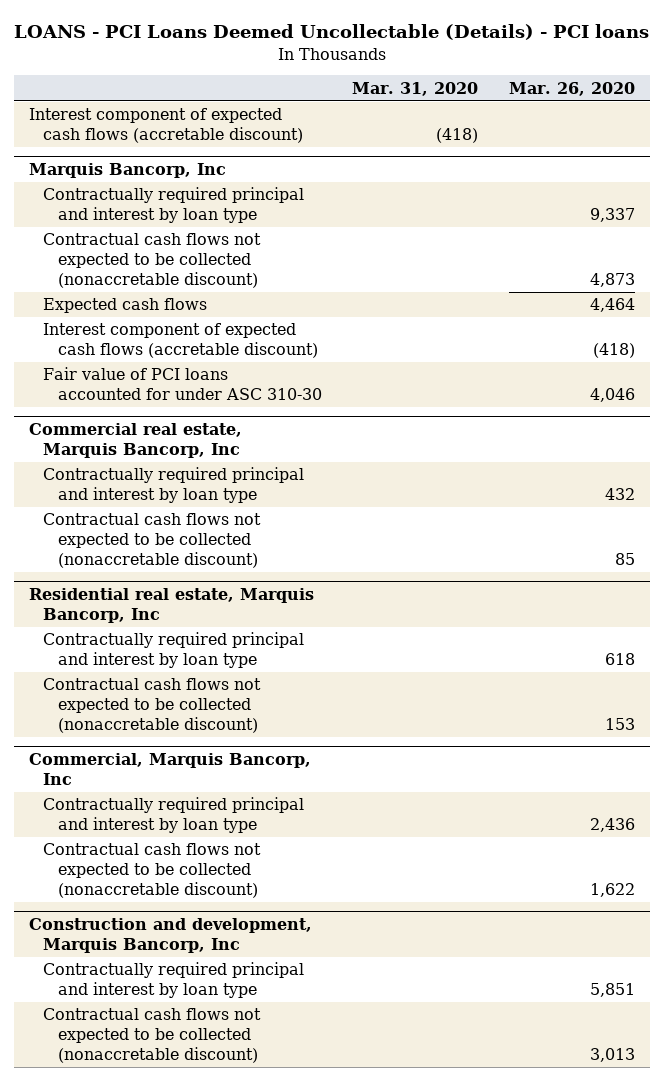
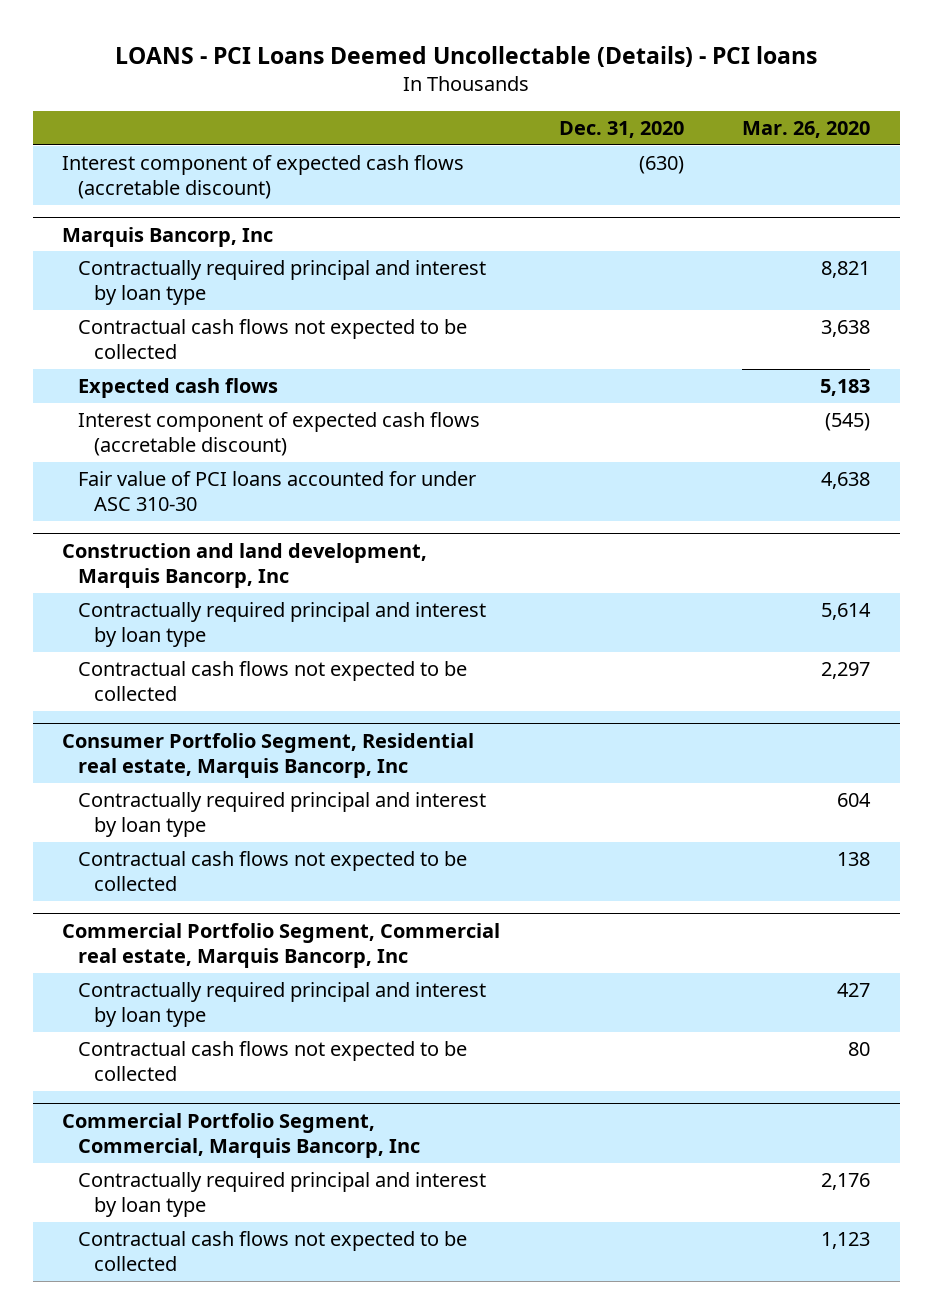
- | Mar. 31, 2020 | Mar. 26, 2020
+ | Dec. 31, 2020 | Mar. 26, 2020
@ Marquis Bancorp, Inc
- Contractually required principal and interest by loan type | | 9,337
- Contractual cash flows not expected to be collected (nonaccretable discount) | | 4,873
- Expected cash flows | | 4,464
- Interest component of expected cash flows (accretable discount) | | (418)
- Fair value of PCI loans accounted for under ASC 310-30 | | 4,046
- Commercial real estate, Marquis Bancorp, Inc
- Contractually required principal and interest by loan type | | 432
- Contractual cash flows not expected to be collected (nonaccretable discount) | | 85
- Residential real estate, Marquis Bancorp, Inc
- Contractually required principal and interest by loan type | | 618
- Contractual cash flows not expected to be collected (nonaccretable discount) | | 153
- Commercial, Marquis Bancorp, Inc
- Contractually required principal and interest by loan type | | 2,436
- Contractual cash flows not expected to be collected (nonaccretable discount) | | 1,622
- Construction and development, Marquis Bancorp, Inc
- Contractually required principal and interest by loan type | | 5,851
- Contractual cash flows not expected to be collected (nonaccretable discount) | | 3,013
@ Marquis Bancorp, Inc
+ Contractually required principal and interest by loan type | | 8,821
+ Contractual cash flows not expected to be collected | | 3,638
+ Expected cash flows | | 5,183
+ Interest component of expected cash flows (accretable discount) | | (545)
+ Fair value of PCI loans accounted for under ASC 310-30 | | 4,638
+ Construction and land development, Marquis Bancorp, Inc
+ Contractually required principal and interest by loan type | | 5,614
+ Contractual cash flows not expected to be collected | | 2,297
+ Consumer Portfolio Segment, Residential real estate, Marquis Bancorp, Inc
+ Contractually required principal and interest by loan type | | 604
+ Contractual cash flows not expected to be collected | | 138
+ Commercial Portfolio Segment, Commercial real estate, Marquis Bancorp, Inc
+ Contractually required principal and interest by loan type | | 427
+ Contractual cash flows not expected to be collected | | 80
+ Commercial Portfolio Segment, Commercial, Marquis Bancorp, Inc
+ Contractually required principal and interest by loan type | | 2,176
+ Contractual cash flows not expected to be collected | | 1,123

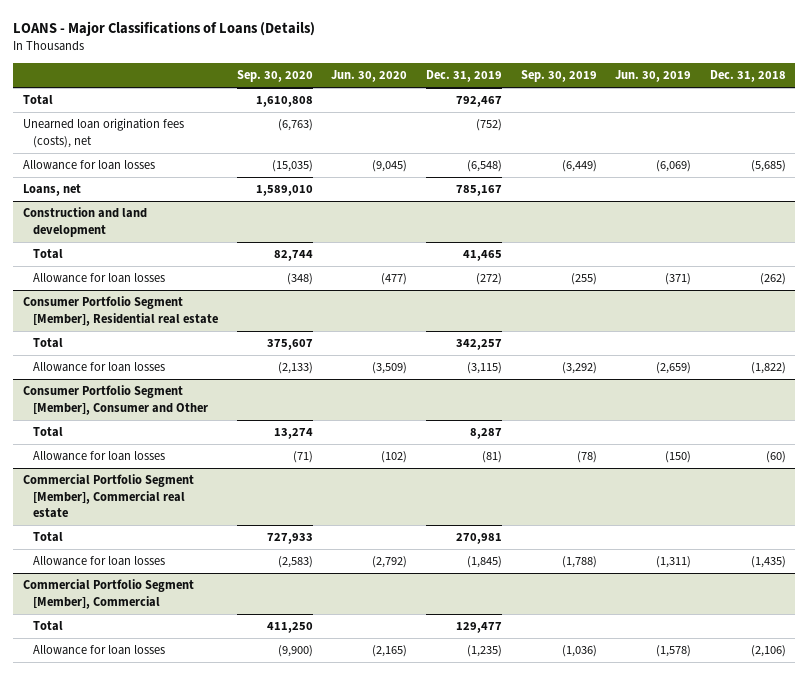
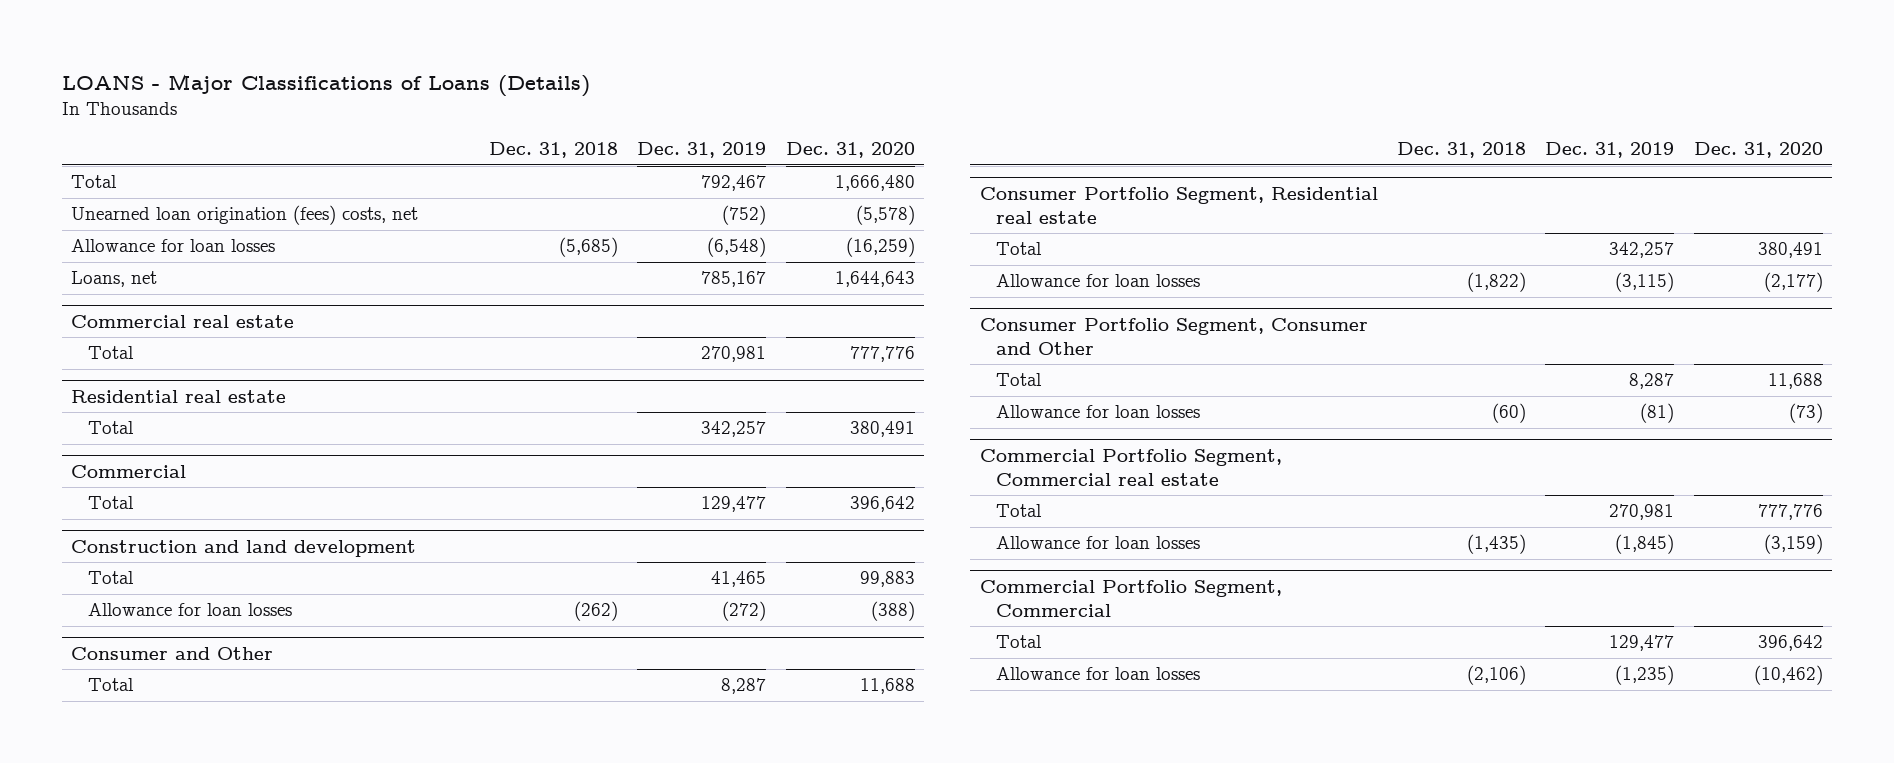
- | Sep. 30, 2020 | Jun. 30, 2020 | Dec. 31, 2019 | Sep. 30, 2019 | Jun. 30, 2019 | Dec. 31, 2018
+ | Dec. 31, 2018 | Dec. 31, 2019 | Dec. 31, 2020
- Unearned loan origination fees (costs), net | (6,763) | | (752) | | |
+ Unearned loan origination (fees) costs, net | | (752) | (5,578)
+ Commercial real estate
+ Total | | 270,981 | 777,776
+ Residential real estate
+ Total | | 342,257 | 380,491
+ Commercial
+ Total | | 129,477 | 396,642
- Consumer Portfolio Segment [Member], Residential real estate
+ Consumer and Other
+ Total | | 8,287 | 11,688
+ Consumer Portfolio Segment, Residential real estate
- Consumer Portfolio Segment [Member], Consumer and Other
+ Consumer Portfolio Segment, Consumer and Other
- Commercial Portfolio Segment [Member], Commercial real estate
+ Commercial Portfolio Segment, Commercial real estate
- Commercial Portfolio Segment [Member], Commercial
+ Commercial Portfolio Segment, Commercial

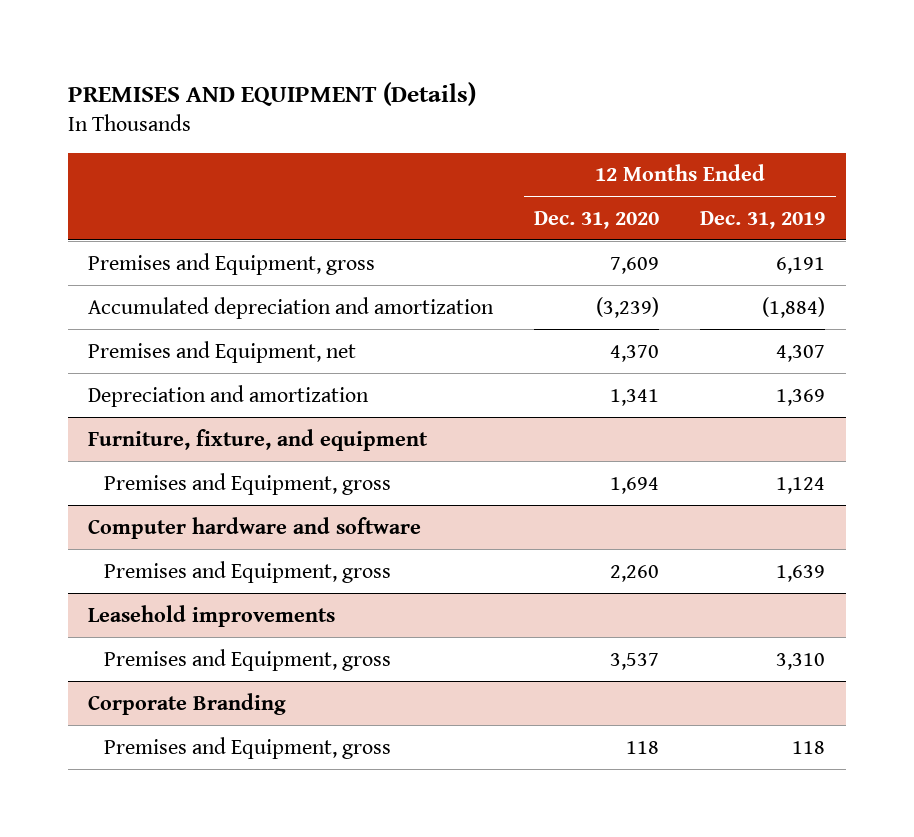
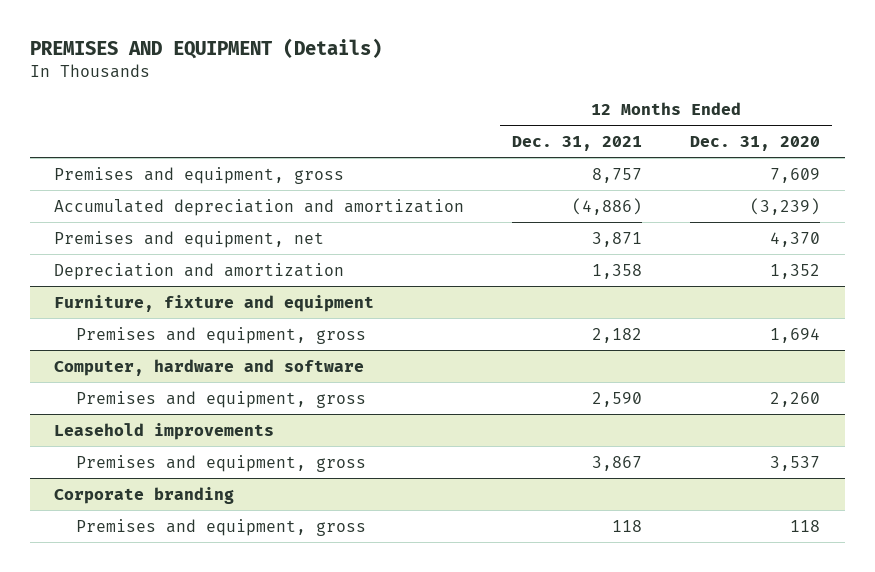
- | 12 Months Ended Dec. 31, 2020 | 12 Months Ended Dec. 31, 2019
+ | 12 Months Ended Dec. 31, 2021 | 12 Months Ended Dec. 31, 2020
- Premises and Equipment, gross | 7,609 | 6,191
+ Premises and equipment, gross | 8,757 | 7,609
- Premises and Equipment, net | 4,370 | 4,307
- Depreciation and amortization | 1,341 | 1,369
- Furniture, fixture, and equipment
- Premises and Equipment, gross | 1,694 | 1,124
- Computer hardware and software
- Premises and Equipment, gross | 2,260 | 1,639
+ Premises and equipment, net | 3,871 | 4,370
+ Depreciation and amortization | 1,358 | 1,352
+ Furniture, fixture and equipment
+ Premises and equipment, gross | 2,182 | 1,694
+ Computer, hardware and software
+ Premises and equipment, gross | 2,590 | 2,260
@ Leasehold improvements
- Premises and Equipment, gross | 3,537 | 3,310
- Corporate Branding
- Premises and Equipment, gross | 118 | 118
@ Leasehold improvements
+ Premises and equipment, gross | 3,867 | 3,537
+ Corporate branding
+ Premises and equipment, gross | 118 | 118

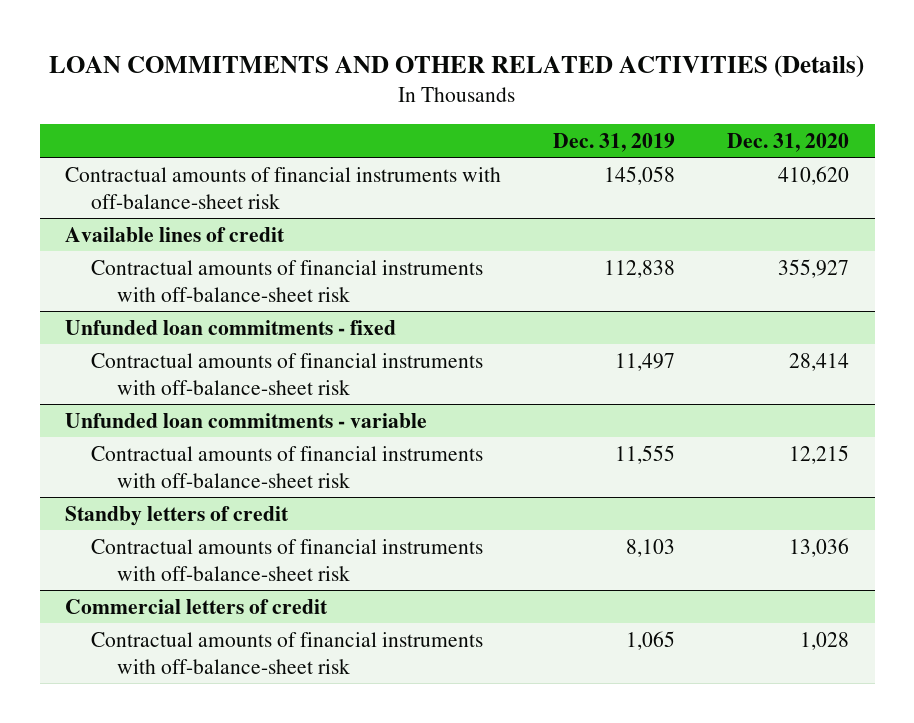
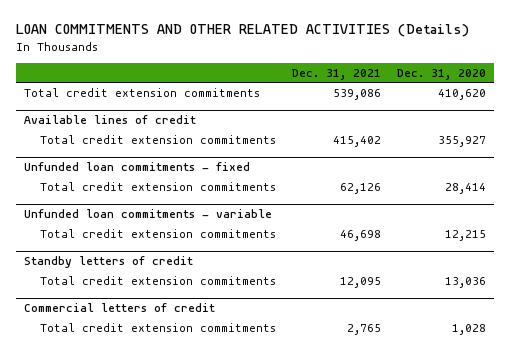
- | Dec. 31, 2019 | Dec. 31, 2020
+ | Dec. 31, 2021 | Dec. 31, 2020
- Contractual amounts of financial instruments with off-balance-sheet risk | 145,058 | 410,620
+ Total credit extension commitments | 539,086 | 410,620
@ Available lines of credit
- Contractual amounts of financial instruments with off-balance-sheet risk | 112,838 | 355,927
+ Total credit extension commitments | 415,402 | 355,927
@ Unfunded loan commitments - fixed
- Contractual amounts of financial instruments with off-balance-sheet risk | 11,497 | 28,414
+ Total credit extension commitments | 62,126 | 28,414
@ Unfunded loan commitments - variable
- Contractual amounts of financial instruments with off-balance-sheet risk | 11,555 | 12,215
+ Total credit extension commitments | 46,698 | 12,215
@ Standby letters of credit
- Contractual amounts of financial instruments with off-balance-sheet risk | 8,103 | 13,036
+ Total credit extension commitments | 12,095 | 13,036
@ Commercial letters of credit
- Contractual amounts of financial instruments with off-balance-sheet risk | 1,065 | 1,028
+ Total credit extension commitments | 2,765 | 1,028

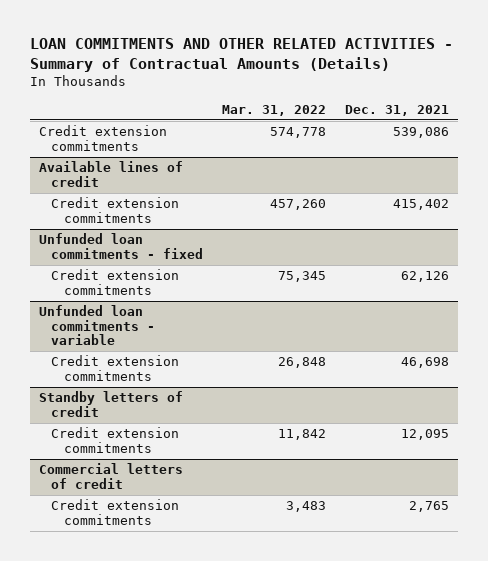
- LOAN COMMITMENTS AND OTHER RELATED ACTIVITIES (Details)
+ LOAN COMMITMENTS AND OTHER RELATED ACTIVITIES - Summary of Contractual Amounts (Details)
- | Dec. 31, 2021 | Dec. 31, 2020
+ | Mar. 31, 2022 | Dec. 31, 2021
- Total credit extension commitments | 539,086 | 410,620
+ Credit extension commitments | 574,778 | 539,086
@ Available lines of credit
- Total credit extension commitments | 415,402 | 355,927
+ Credit extension commitments | 457,260 | 415,402
@ Unfunded loan commitments - fixed
- Total credit extension commitments | 62,126 | 28,414
+ Credit extension commitments | 75,345 | 62,126
@ Unfunded loan commitments - variable
- Total credit extension commitments | 46,698 | 12,215
+ Credit extension commitments | 26,848 | 46,698
@ Standby letters of credit
- Total credit extension commitments | 12,095 | 13,036
+ Credit extension commitments | 11,842 | 12,095
@ Commercial letters of credit
- Total credit extension commitments | 2,765 | 1,028
+ Credit extension commitments | 3,483 | 2,765

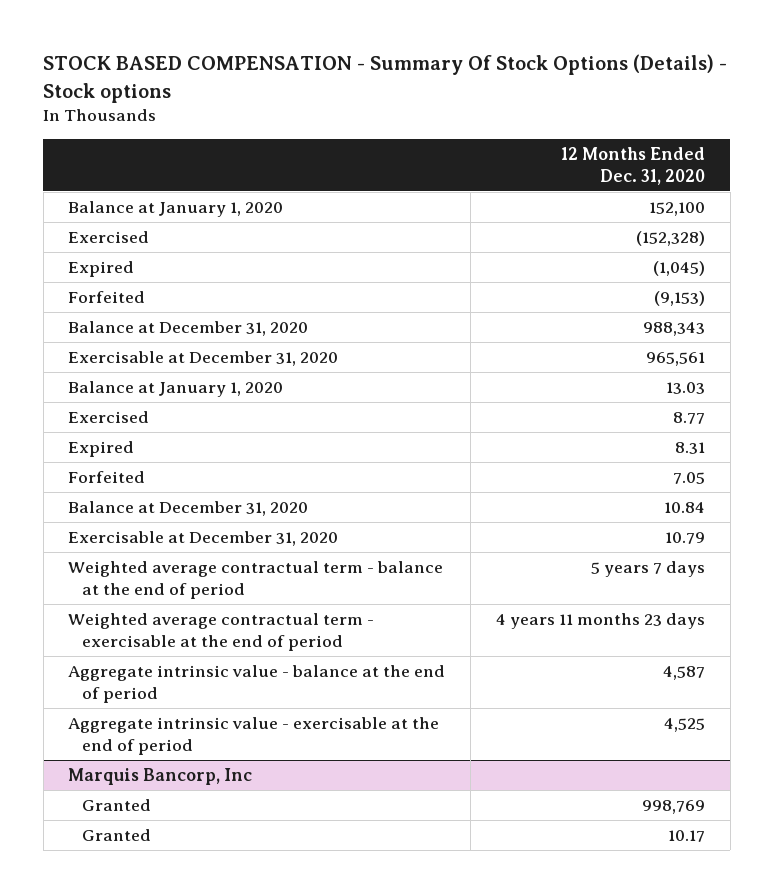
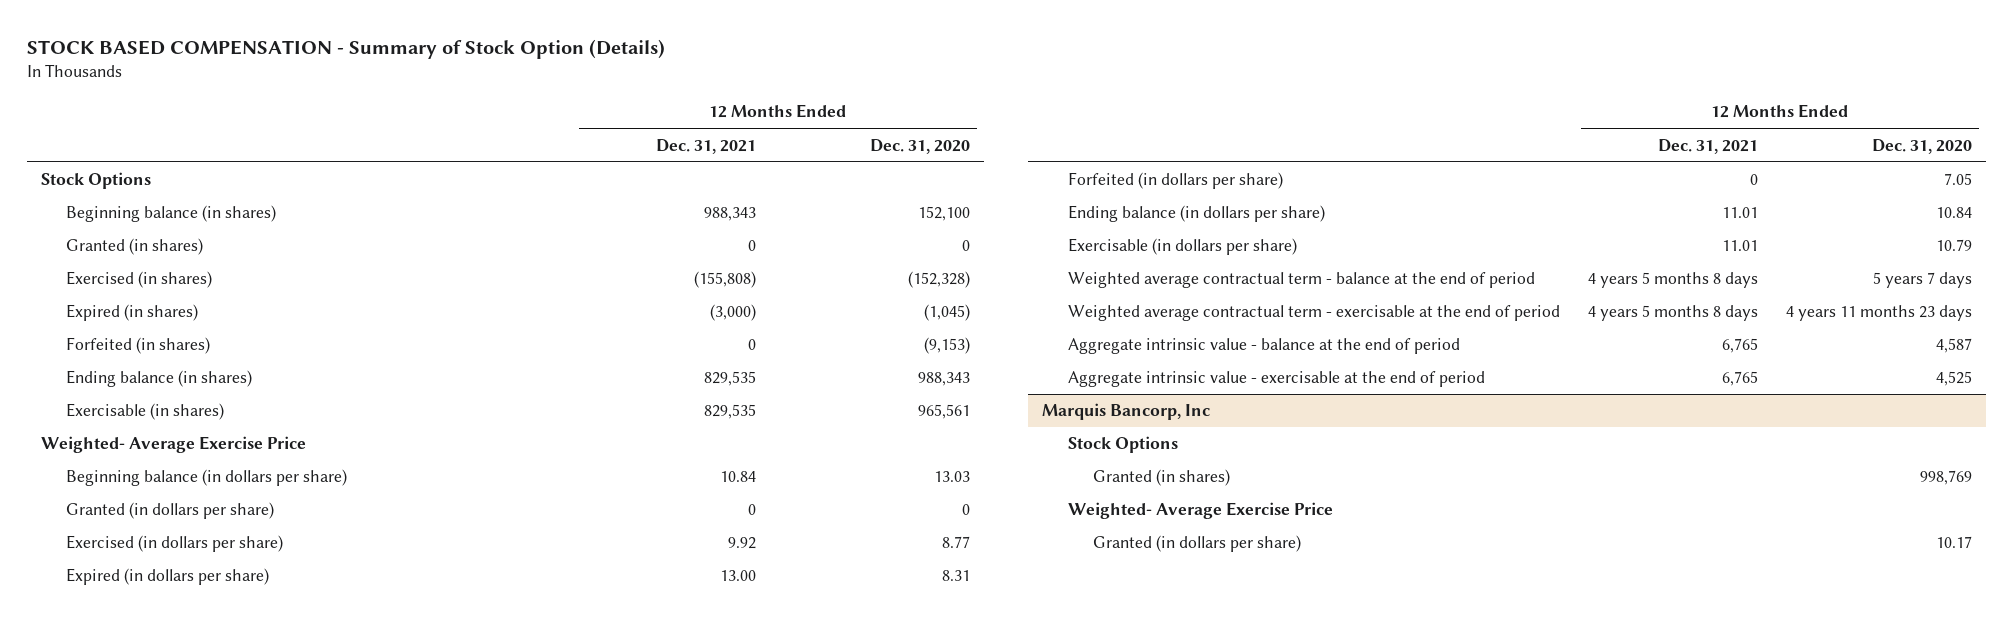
- STOCK BASED COMPENSATION - Summary Of Stock Options (Details) - Stock options
+ STOCK BASED COMPENSATION - Summary of Stock Option (Details)
- | 12 Months Ended Dec. 31, 2020
+ | 12 Months Ended Dec. 31, 2021 | 12 Months Ended Dec. 31, 2020
- Balance at January 1, 2020 | 152,100
- Exercised | (152,328)
- Expired | (1,045)
- Forfeited | (9,153)
- Balance at December 31, 2020 | 988,343
- Exercisable at December 31, 2020 | 965,561
- Balance at January 1, 2020 | 13.03
- Exercised | 8.77
- Expired | 8.31
- Forfeited | 7.05
- Balance at December 31, 2020 | 10.84
- Exercisable at December 31, 2020 | 10.79
+ Stock Options
+ Beginning balance (in shares) | 988,343 | 152,100
+ Granted (in shares) | 0 | 0
+ Exercised (in shares) | (155,808) | (152,328)
+ Expired (in shares) | (3,000) | (1,045)
+ Forfeited (in shares) | 0 | (9,153)
+ Ending balance (in shares) | 829,535 | 988,343
+ Exercisable (in shares) | 829,535 | 965,561
+ Weighted- Average Exercise Price
+ Beginning balance (in dollars per share) | 10.84 | 13.03
+ Granted (in dollars per share) | 0 | 0
+ Exercised (in dollars per share) | 9.92 | 8.77
+ Expired (in dollars per share) | 13.00 | 8.31
+ Forfeited (in dollars per share) | 0 | 7.05
+ Ending balance (in dollars per share) | 11.01 | 10.84
+ Exercisable (in dollars per share) | 11.01 | 10.79
@ Marquis Bancorp, Inc
- Granted | 998,769
- Granted | 10.17
+ Stock Options
+ Granted (in shares) | | 998,769
+ Weighted- Average Exercise Price
+ Granted (in dollars per share) | | 10.17

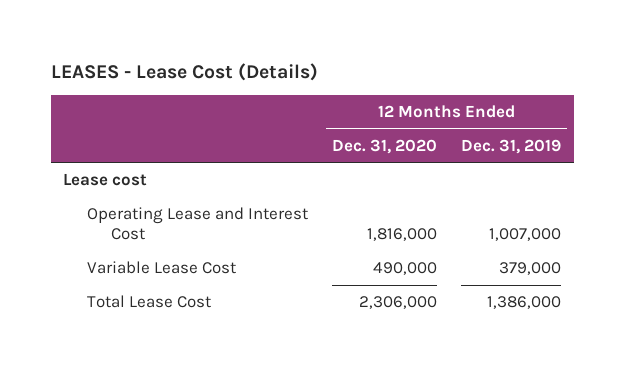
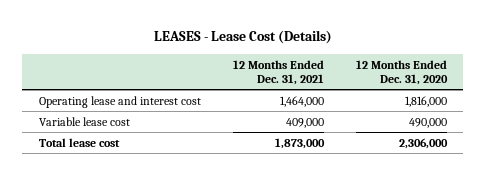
- | 12 Months Ended Dec. 31, 2020 | 12 Months Ended Dec. 31, 2019
+ | 12 Months Ended Dec. 31, 2021 | 12 Months Ended Dec. 31, 2020
- Lease cost
- Operating Lease and Interest Cost | 1,816,000 | 1,007,000
- Variable Lease Cost | 490,000 | 379,000
- Total Lease Cost | 2,306,000 | 1,386,000
+ Operating lease and interest cost | 1,464,000 | 1,816,000
+ Variable lease cost | 409,000 | 490,000
+ Total lease cost | 1,873,000 | 2,306,000

